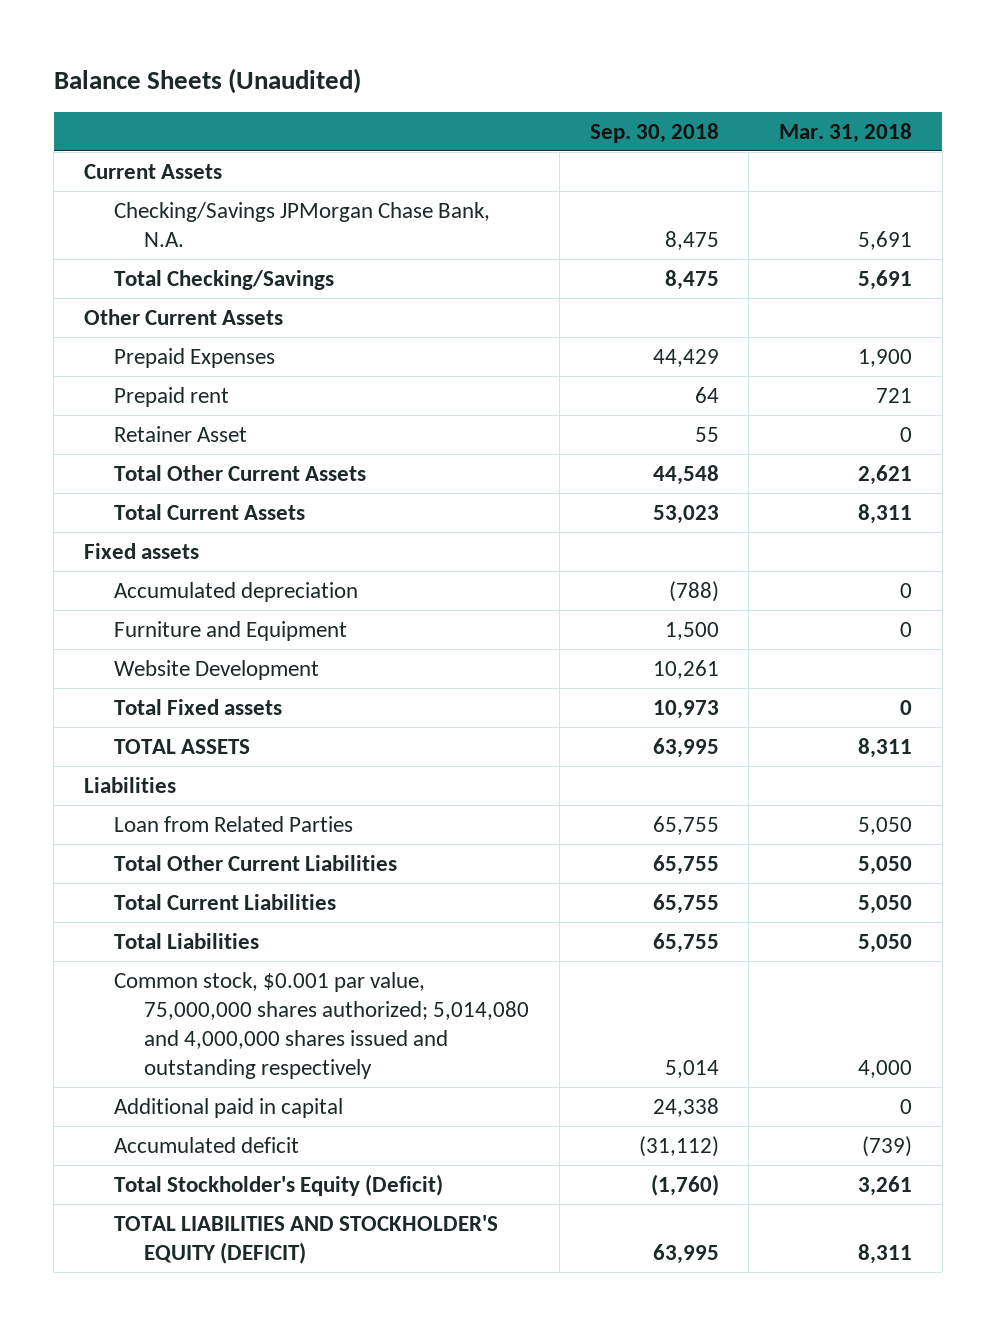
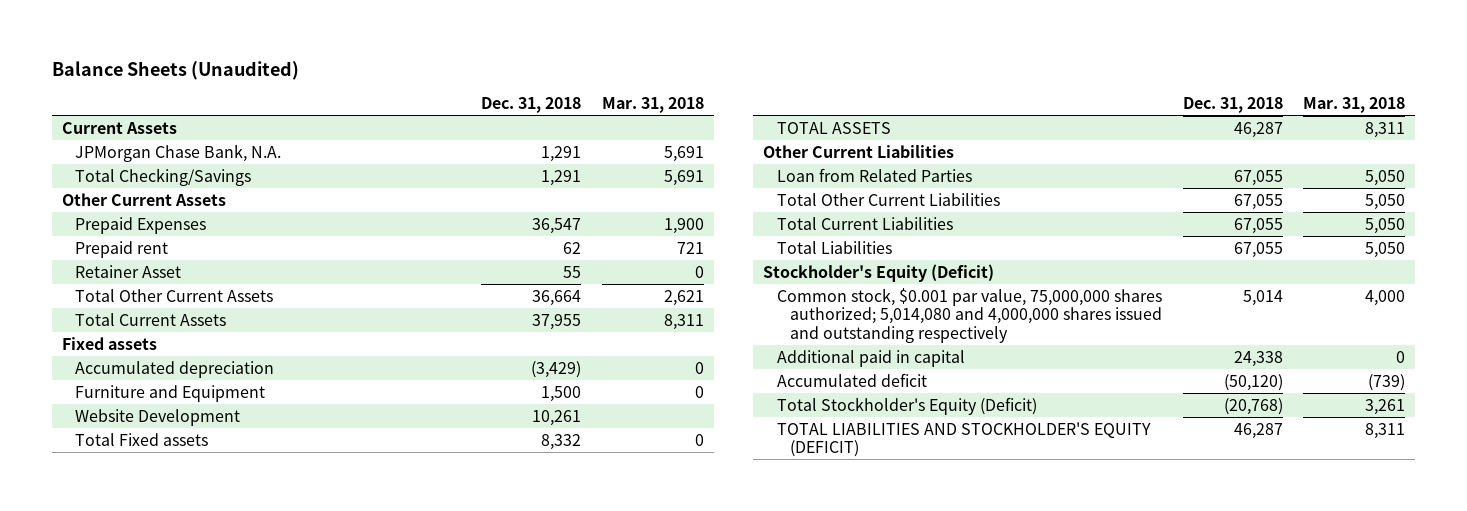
- | Sep. 30, 2018 | Mar. 31, 2018
+ | Dec. 31, 2018 | Mar. 31, 2018
- Checking/Savings JPMorgan Chase Bank, N.A. | 8,475 | 5,691
+ JPMorgan Chase Bank, N.A. | 1,291 | 5,691
- Liabilities
+ Other Current Liabilities
+ Stockholder's Equity (Deficit)

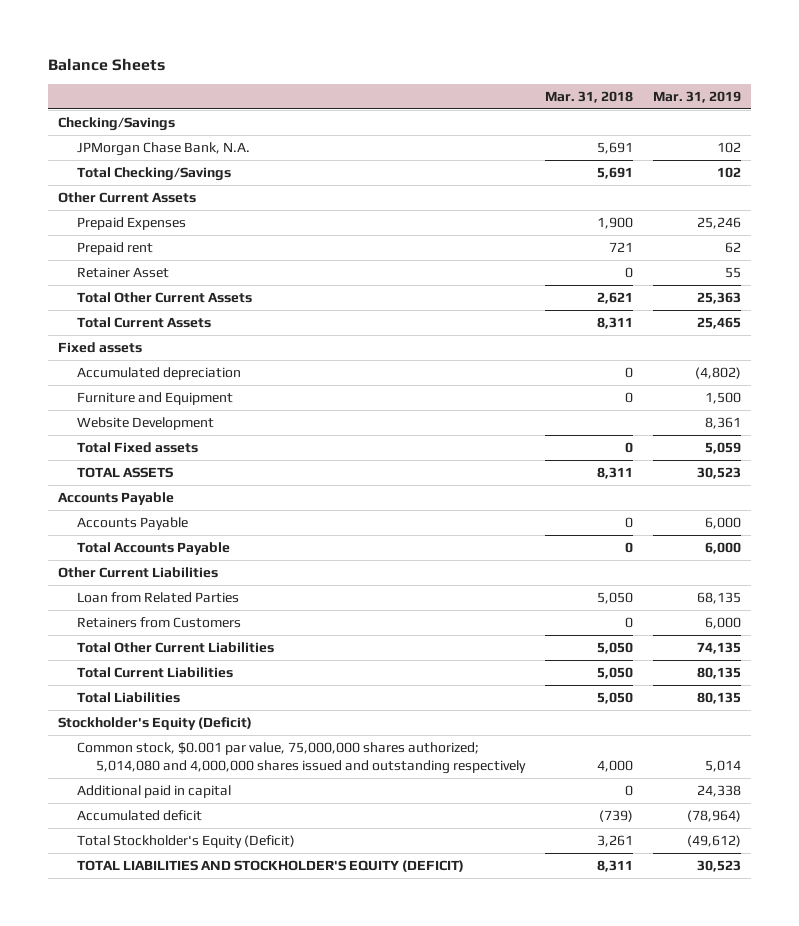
- Balance Sheets (Unaudited)
+ Balance Sheets
- | Dec. 31, 2018 | Mar. 31, 2018
+ | Mar. 31, 2018 | Mar. 31, 2019
- Current Assets
+ Checking/Savings
+ Accounts Payable
+ Accounts Payable | 0 | 6,000
+ Total Accounts Payable | 0 | 6,000
+ Retainers from Customers | 0 | 6,000

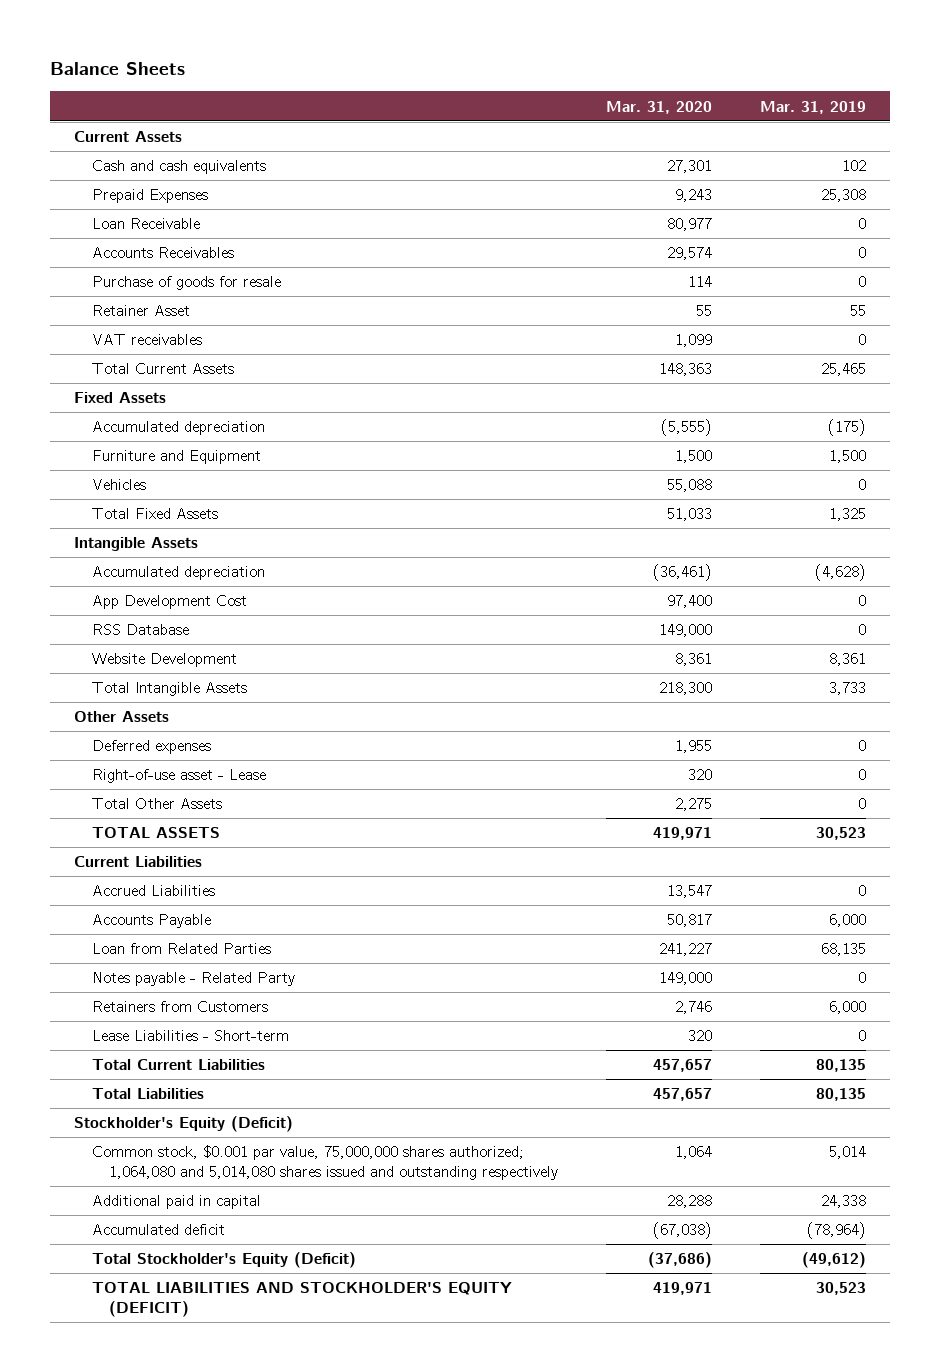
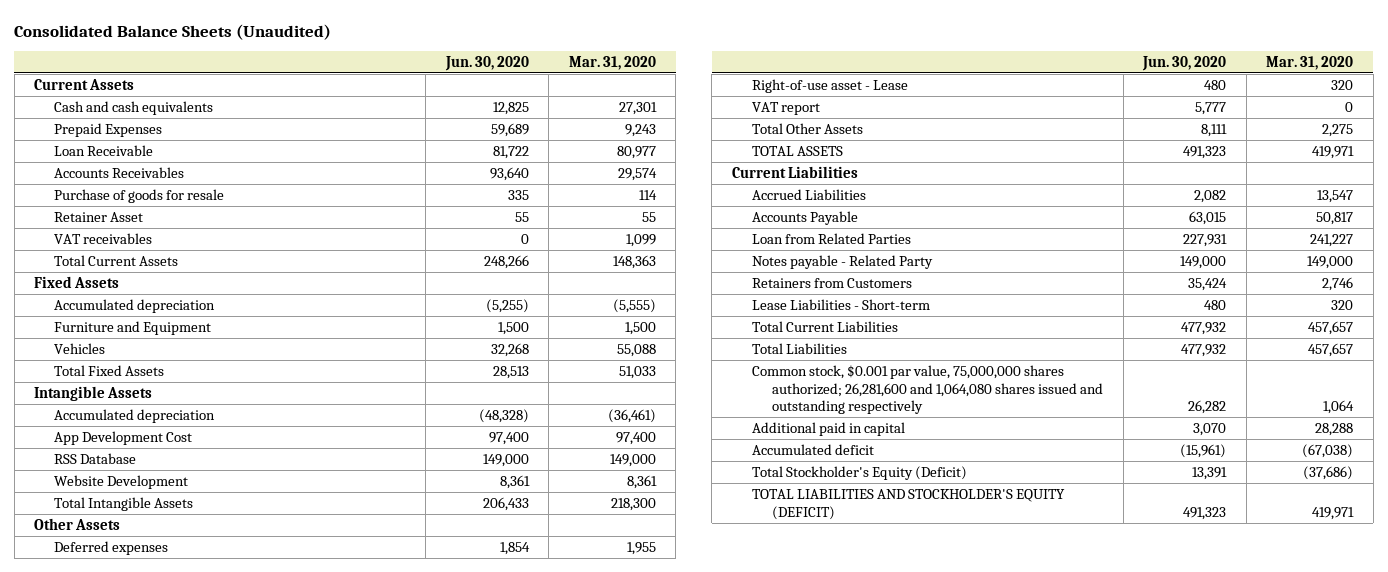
- Balance Sheets
+ Consolidated Balance Sheets (Unaudited)
- | Mar. 31, 2020 | Mar. 31, 2019
+ | Jun. 30, 2020 | Mar. 31, 2020
+ VAT report | 5,777 | 0
- Stockholder's Equity (Deficit)
- Common stock, $0.001 par value, 75,000,000 shares authorized; 1,064,080 and 5,014,080 shares issued and outstanding respectively | 1,064 | 5,014
+ Common stock, $0.001 par value, 75,000,000 shares authorized; 26,281,600 and 1,064,080 shares issued and outstanding respectively | 26,282 | 1,064

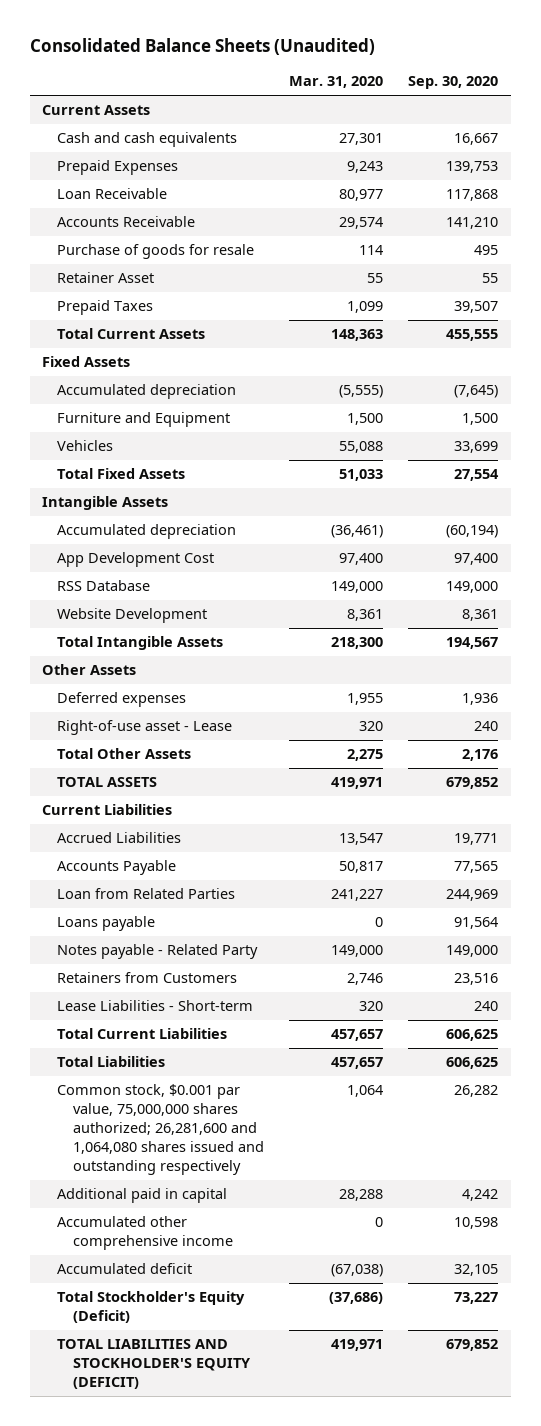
- | Jun. 30, 2020 | Mar. 31, 2020
+ | Mar. 31, 2020 | Sep. 30, 2020
- Accounts Receivables | 93,640 | 29,574
+ Accounts Receivable | 29,574 | 141,210
- VAT receivables | 0 | 1,099
+ Prepaid Taxes | 1,099 | 39,507
- VAT report | 5,777 | 0
+ Loans payable | 0 | 91,564
+ Accumulated other comprehensive income | 0 | 10,598

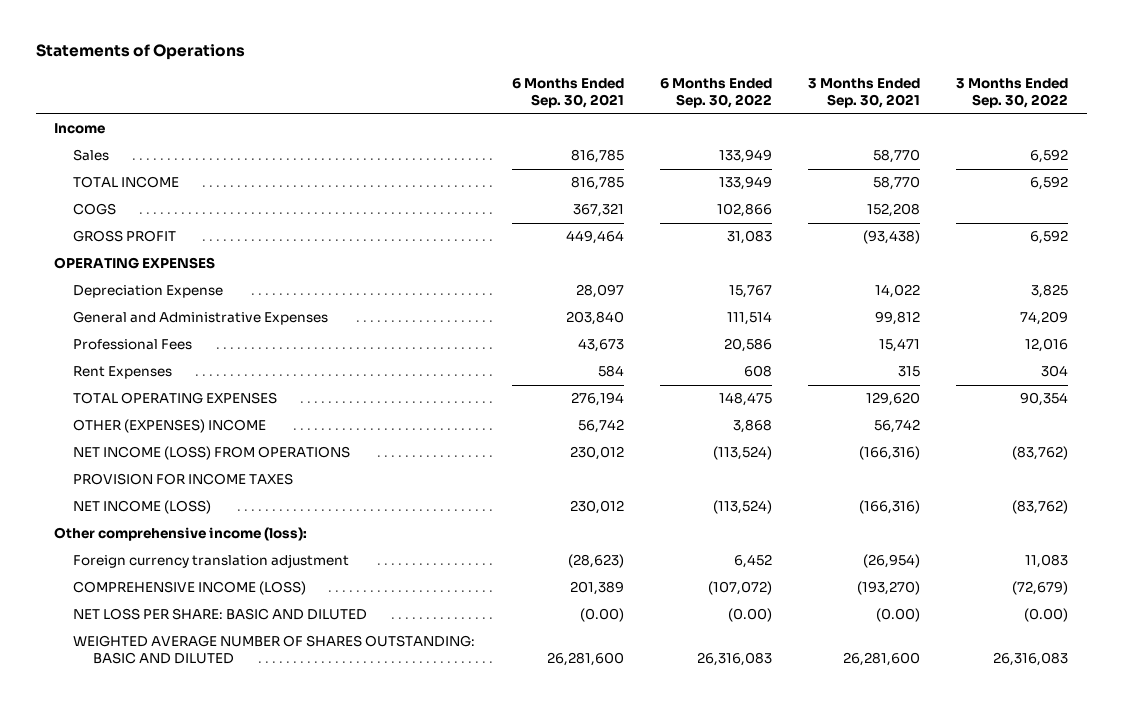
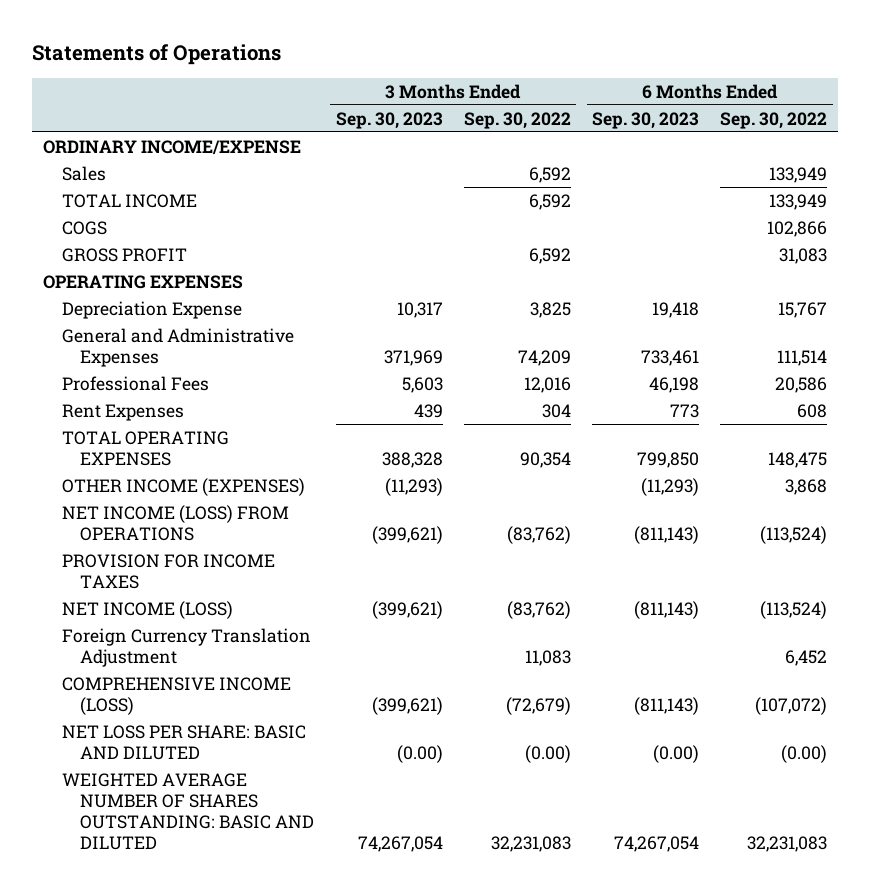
- | 6 Months Ended Sep. 30, 2021 | 6 Months Ended Sep. 30, 2022 | 3 Months Ended Sep. 30, 2021 | 3 Months Ended Sep. 30, 2022
+ | 3 Months Ended Sep. 30, 2023 | 3 Months Ended Sep. 30, 2022 | 6 Months Ended Sep. 30, 2023 | 6 Months Ended Sep. 30, 2022
- Income
+ ORDINARY INCOME/EXPENSE
- OTHER (EXPENSES) INCOME | 56,742 | 3,868 | 56,742 |
+ OTHER INCOME (EXPENSES) | (11,293) | | (11,293) | 3,868
- Other comprehensive income (loss):
- Foreign currency translation adjustment | (28,623) | 6,452 | (26,954) | 11,083
+ Foreign Currency Translation Adjustment | | 11,083 | | 6,452
- WEIGHTED AVERAGE NUMBER OF SHARES OUTSTANDING: BASIC AND DILUTED | 26,281,600 | 26,316,083 | 26,281,600 | 26,316,083
+ WEIGHTED AVERAGE NUMBER OF SHARES OUTSTANDING: BASIC AND DILUTED | 74,267,054 | 32,231,083 | 74,267,054 | 32,231,083

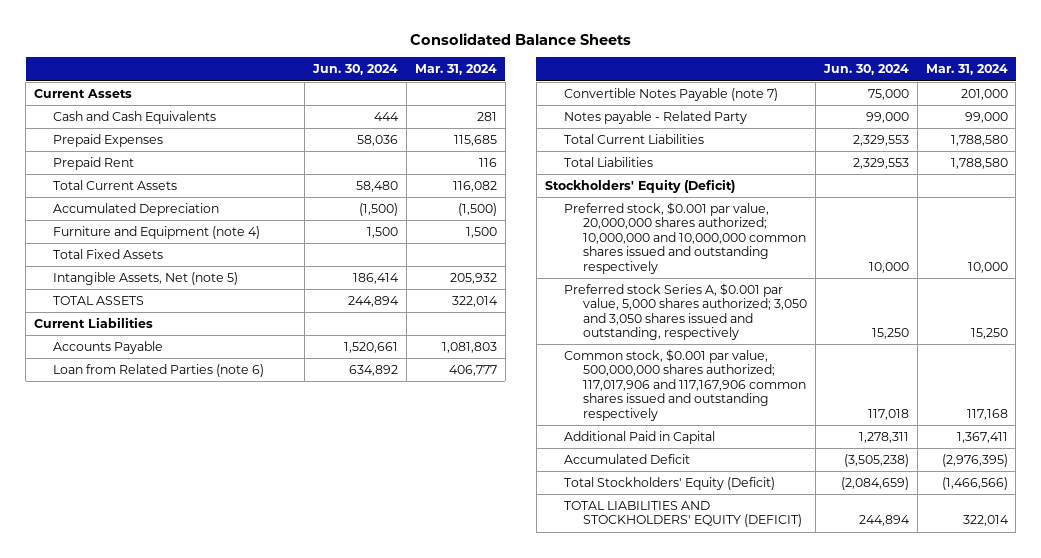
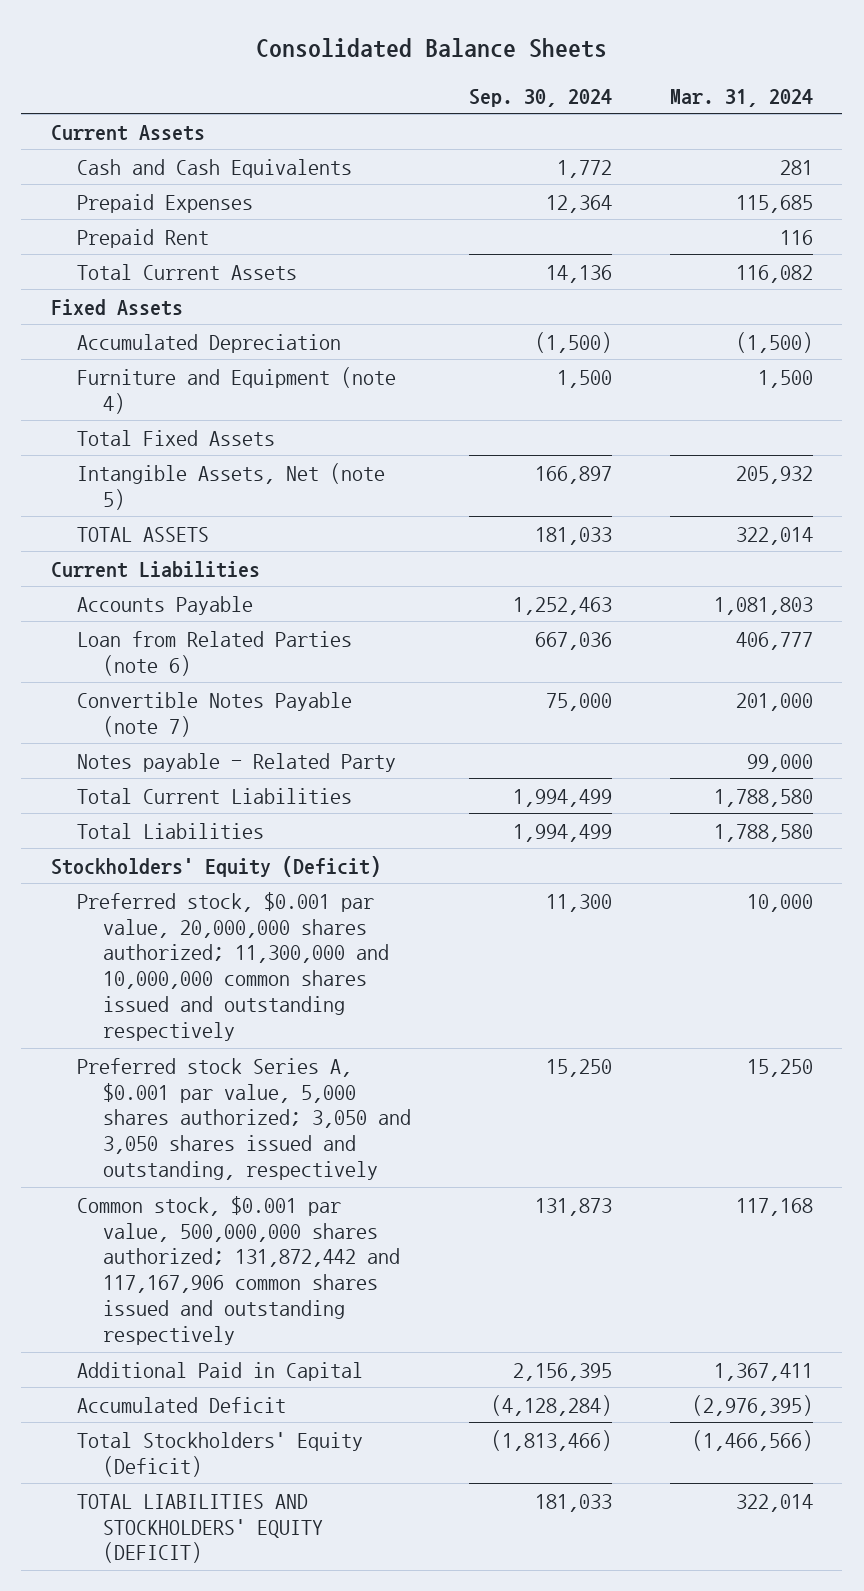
- | Jun. 30, 2024 | Mar. 31, 2024
+ | Sep. 30, 2024 | Mar. 31, 2024
+ Fixed Assets
- Preferred stock, $0.001 par value, 20,000,000 shares authorized; 10,000,000 and 10,000,000 common shares issued and outstanding respectively | 10,000 | 10,000
+ Preferred stock, $0.001 par value, 20,000,000 shares authorized; 11,300,000 and 10,000,000 common shares issued and outstanding respectively | 11,300 | 10,000
- Common stock, $0.001 par value, 500,000,000 shares authorized; 117,017,906 and 117,167,906 common shares issued and outstanding respectively | 117,018 | 117,168
+ Common stock, $0.001 par value, 500,000,000 shares authorized; 131,872,442 and 117,167,906 common shares issued and outstanding respectively | 131,873 | 117,168

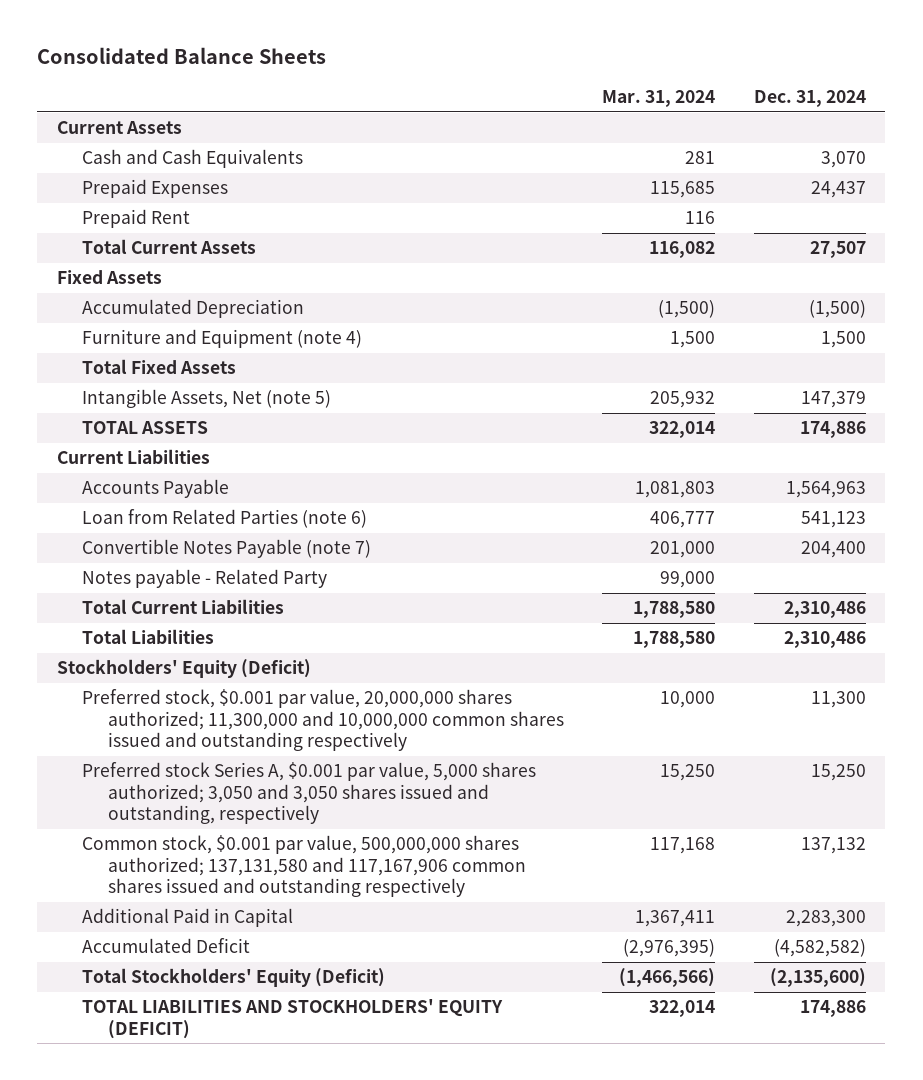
- | Sep. 30, 2024 | Mar. 31, 2024
+ | Mar. 31, 2024 | Dec. 31, 2024
- Common stock, $0.001 par value, 500,000,000 shares authorized; 131,872,442 and 117,167,906 common shares issued and outstanding respectively | 131,873 | 117,168
+ Common stock, $0.001 par value, 500,000,000 shares authorized; 137,131,580 and 117,167,906 common shares issued and outstanding respectively | 117,168 | 137,132

